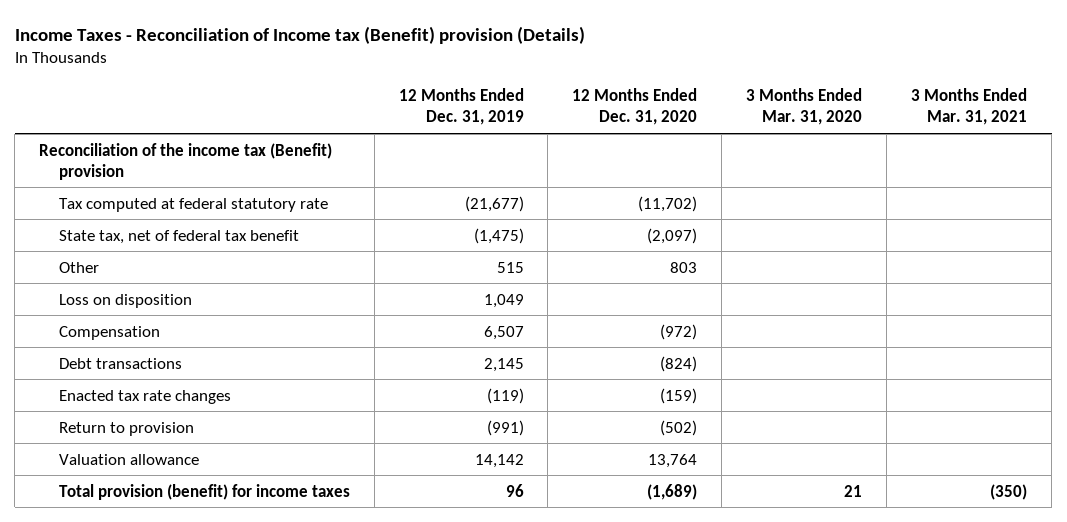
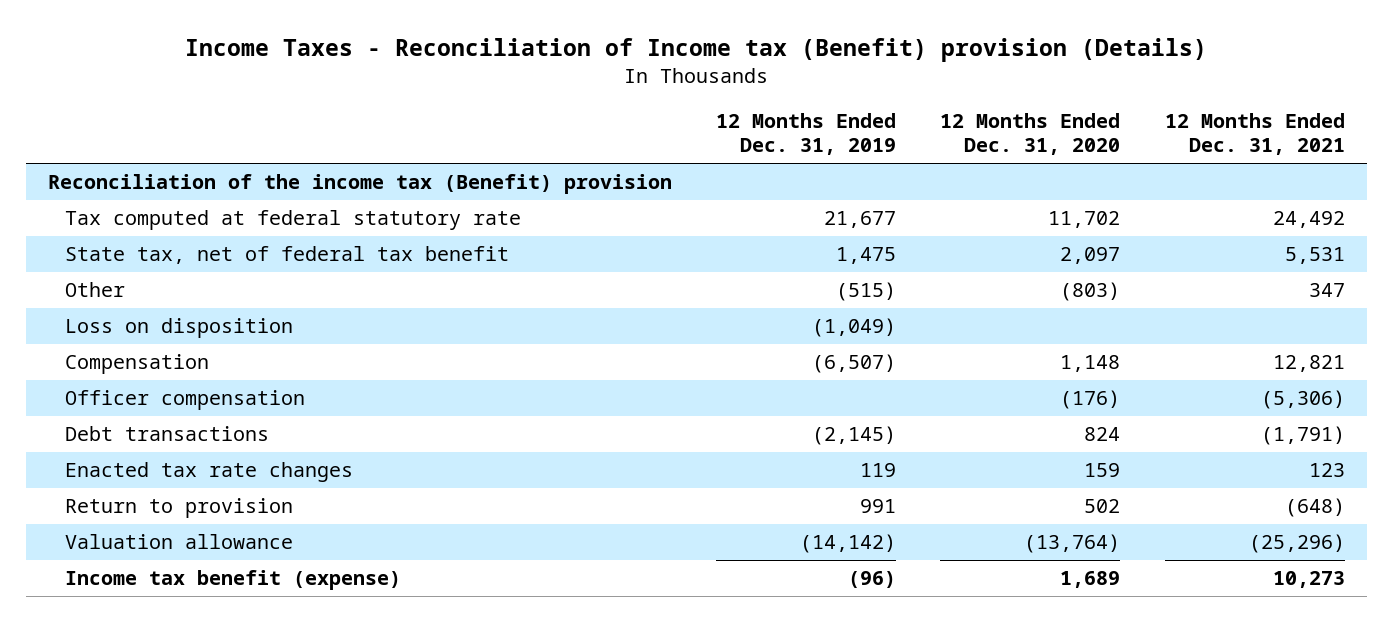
- | 12 Months Ended Dec. 31, 2019 | 12 Months Ended Dec. 31, 2020 | 3 Months Ended Mar. 31, 2020 | 3 Months Ended Mar. 31, 2021
+ | 12 Months Ended Dec. 31, 2019 | 12 Months Ended Dec. 31, 2020 | 12 Months Ended Dec. 31, 2021
- Tax computed at federal statutory rate | (21,677) | (11,702) | |
- State tax, net of federal tax benefit | (1,475) | (2,097) | |
- Other | 515 | 803 | |
- Loss on disposition | 1,049 | | |
- Compensation | 6,507 | (972) | |
- Debt transactions | 2,145 | (824) | |
- Enacted tax rate changes | (119) | (159) | |
- Return to provision | (991) | (502) | |
- Valuation allowance | 14,142 | 13,764 | |
- Total provision (benefit) for income taxes | 96 | (1,689) | 21 | (350)
+ Tax computed at federal statutory rate | 21,677 | 11,702 | 24,492
+ State tax, net of federal tax benefit | 1,475 | 2,097 | 5,531
+ Other | (515) | (803) | 347
+ Loss on disposition | (1,049) | |
+ Compensation | (6,507) | 1,148 | 12,821
+ Officer compensation | | (176) | (5,306)
+ Debt transactions | (2,145) | 824 | (1,791)
+ Enacted tax rate changes | 119 | 159 | 123
+ Return to provision | 991 | 502 | (648)
+ Valuation allowance | (14,142) | (13,764) | (25,296)
+ Income tax benefit (expense) | (96) | 1,689 | 10,273

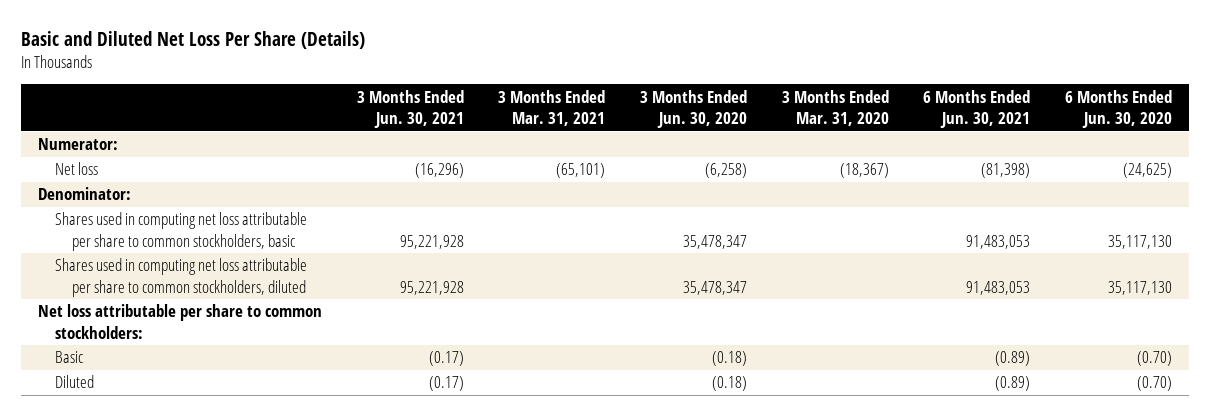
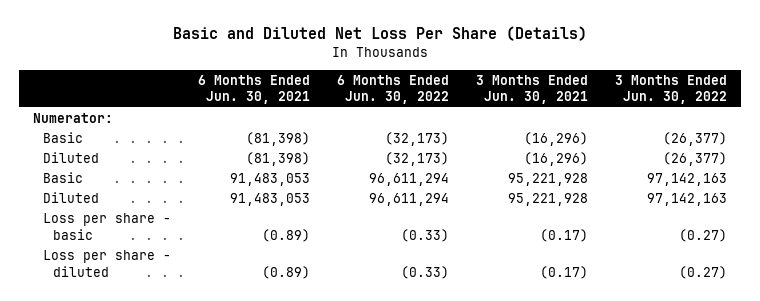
- | 3 Months Ended Jun. 30, 2021 | 3 Months Ended Mar. 31, 2021 | 3 Months Ended Jun. 30, 2020 | 3 Months Ended Mar. 31, 2020 | 6 Months Ended Jun. 30, 2021 | 6 Months Ended Jun. 30, 2020
+ | 6 Months Ended Jun. 30, 2021 | 6 Months Ended Jun. 30, 2022 | 3 Months Ended Jun. 30, 2021 | 3 Months Ended Jun. 30, 2022
- Net loss | (16,296) | (65,101) | (6,258) | (18,367) | (81,398) | (24,625)
- Denominator:
- Shares used in computing net loss attributable per share to common stockholders, basic | 95,221,928 | | 35,478,347 | | 91,483,053 | 35,117,130
- Shares used in computing net loss attributable per share to common stockholders, diluted | 95,221,928 | | 35,478,347 | | 91,483,053 | 35,117,130
- Net loss attributable per share to common stockholders:
- Basic | (0.17) | | (0.18) | | (0.89) | (0.70)
- Diluted | (0.17) | | (0.18) | | (0.89) | (0.70)
+ Basic | (81,398) | (32,173) | (16,296) | (26,377)
+ Diluted | (81,398) | (32,173) | (16,296) | (26,377)
+ Basic | 91,483,053 | 96,611,294 | 95,221,928 | 97,142,163
+ Diluted | 91,483,053 | 96,611,294 | 95,221,928 | 97,142,163
+ Loss per share - basic | (0.89) | (0.33) | (0.17) | (0.27)
+ Loss per share - diluted | (0.89) | (0.33) | (0.17) | (0.27)

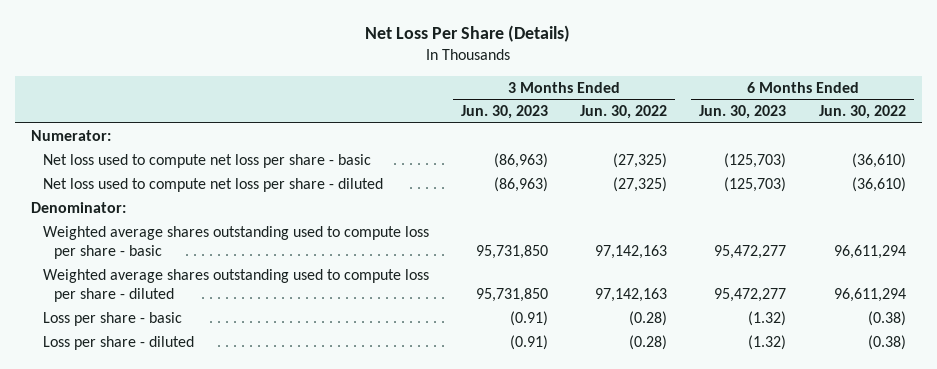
- Basic and Diluted Net Loss Per Share (Details)
+ Net Loss Per Share (Details)
- | 6 Months Ended Jun. 30, 2021 | 6 Months Ended Jun. 30, 2022 | 3 Months Ended Jun. 30, 2021 | 3 Months Ended Jun. 30, 2022
+ | 3 Months Ended Jun. 30, 2023 | 3 Months Ended Jun. 30, 2022 | 6 Months Ended Jun. 30, 2023 | 6 Months Ended Jun. 30, 2022
- Basic | (81,398) | (32,173) | (16,296) | (26,377)
- Diluted | (81,398) | (32,173) | (16,296) | (26,377)
- Basic | 91,483,053 | 96,611,294 | 95,221,928 | 97,142,163
- Diluted | 91,483,053 | 96,611,294 | 95,221,928 | 97,142,163
- Loss per share - basic | (0.89) | (0.33) | (0.17) | (0.27)
- Loss per share - diluted | (0.89) | (0.33) | (0.17) | (0.27)
+ Net loss used to compute net loss per share - basic | (86,963) | (27,325) | (125,703) | (36,610)
+ Net loss used to compute net loss per share - diluted | (86,963) | (27,325) | (125,703) | (36,610)
+ Denominator:
+ Weighted average shares outstanding used to compute loss per share - basic | 95,731,850 | 97,142,163 | 95,472,277 | 96,611,294
+ Weighted average shares outstanding used to compute loss per share - diluted | 95,731,850 | 97,142,163 | 95,472,277 | 96,611,294
+ Loss per share - basic | (0.91) | (0.28) | (1.32) | (0.38)
+ Loss per share - diluted | (0.91) | (0.28) | (1.32) | (0.38)

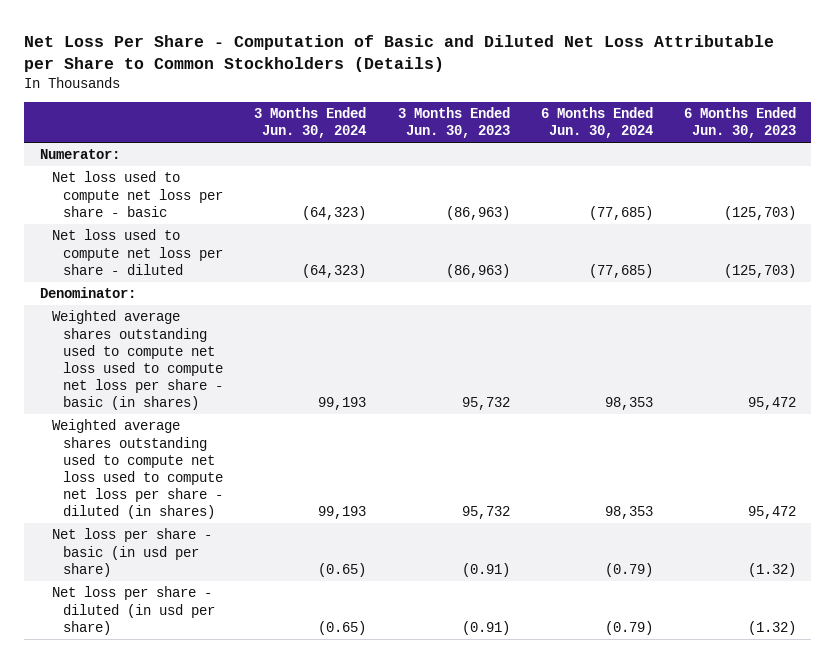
- Net Loss Per Share (Details)
+ Net Loss Per Share - Computation of Basic and Diluted Net Loss Attributable per Share to Common Stockholders (Details)
- | 3 Months Ended Jun. 30, 2023 | 3 Months Ended Jun. 30, 2022 | 6 Months Ended Jun. 30, 2023 | 6 Months Ended Jun. 30, 2022
+ | 3 Months Ended Jun. 30, 2024 | 3 Months Ended Jun. 30, 2023 | 6 Months Ended Jun. 30, 2024 | 6 Months Ended Jun. 30, 2023
- Weighted average shares outstanding used to compute loss per share - basic | 95,731,850 | 97,142,163 | 95,472,277 | 96,611,294
- Weighted average shares outstanding used to compute loss per share - diluted | 95,731,850 | 97,142,163 | 95,472,277 | 96,611,294
- Loss per share - basic | (0.91) | (0.28) | (1.32) | (0.38)
- Loss per share - diluted | (0.91) | (0.28) | (1.32) | (0.38)
+ Weighted average shares outstanding used to compute net loss used to compute net loss per share - basic (in shares) | 99,193 | 95,732 | 98,353 | 95,472
+ Weighted average shares outstanding used to compute net loss used to compute net loss per share - diluted (in shares) | 99,193 | 95,732 | 98,353 | 95,472
+ Net loss per share - basic (in usd per share) | (0.65) | (0.91) | (0.79) | (1.32)
+ Net loss per share - diluted (in usd per share) | (0.65) | (0.91) | (0.79) | (1.32)

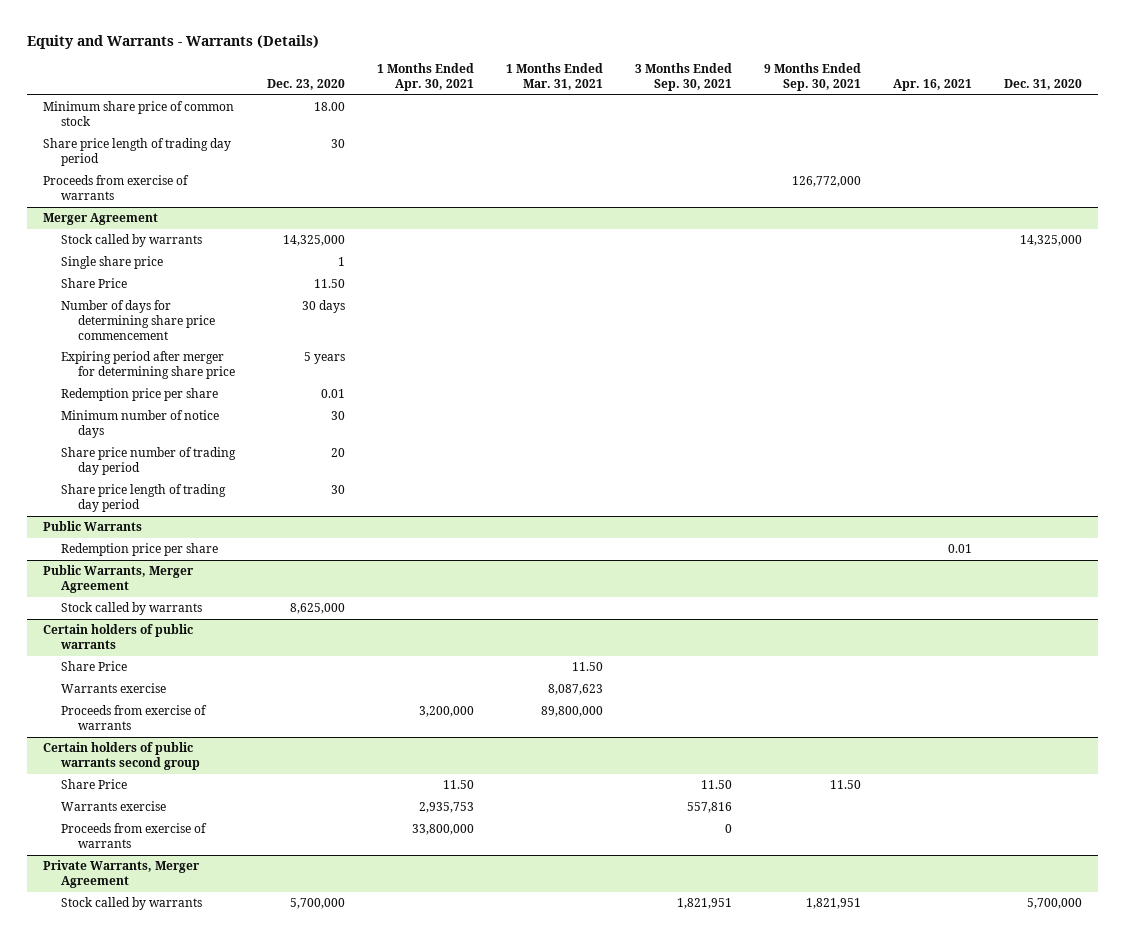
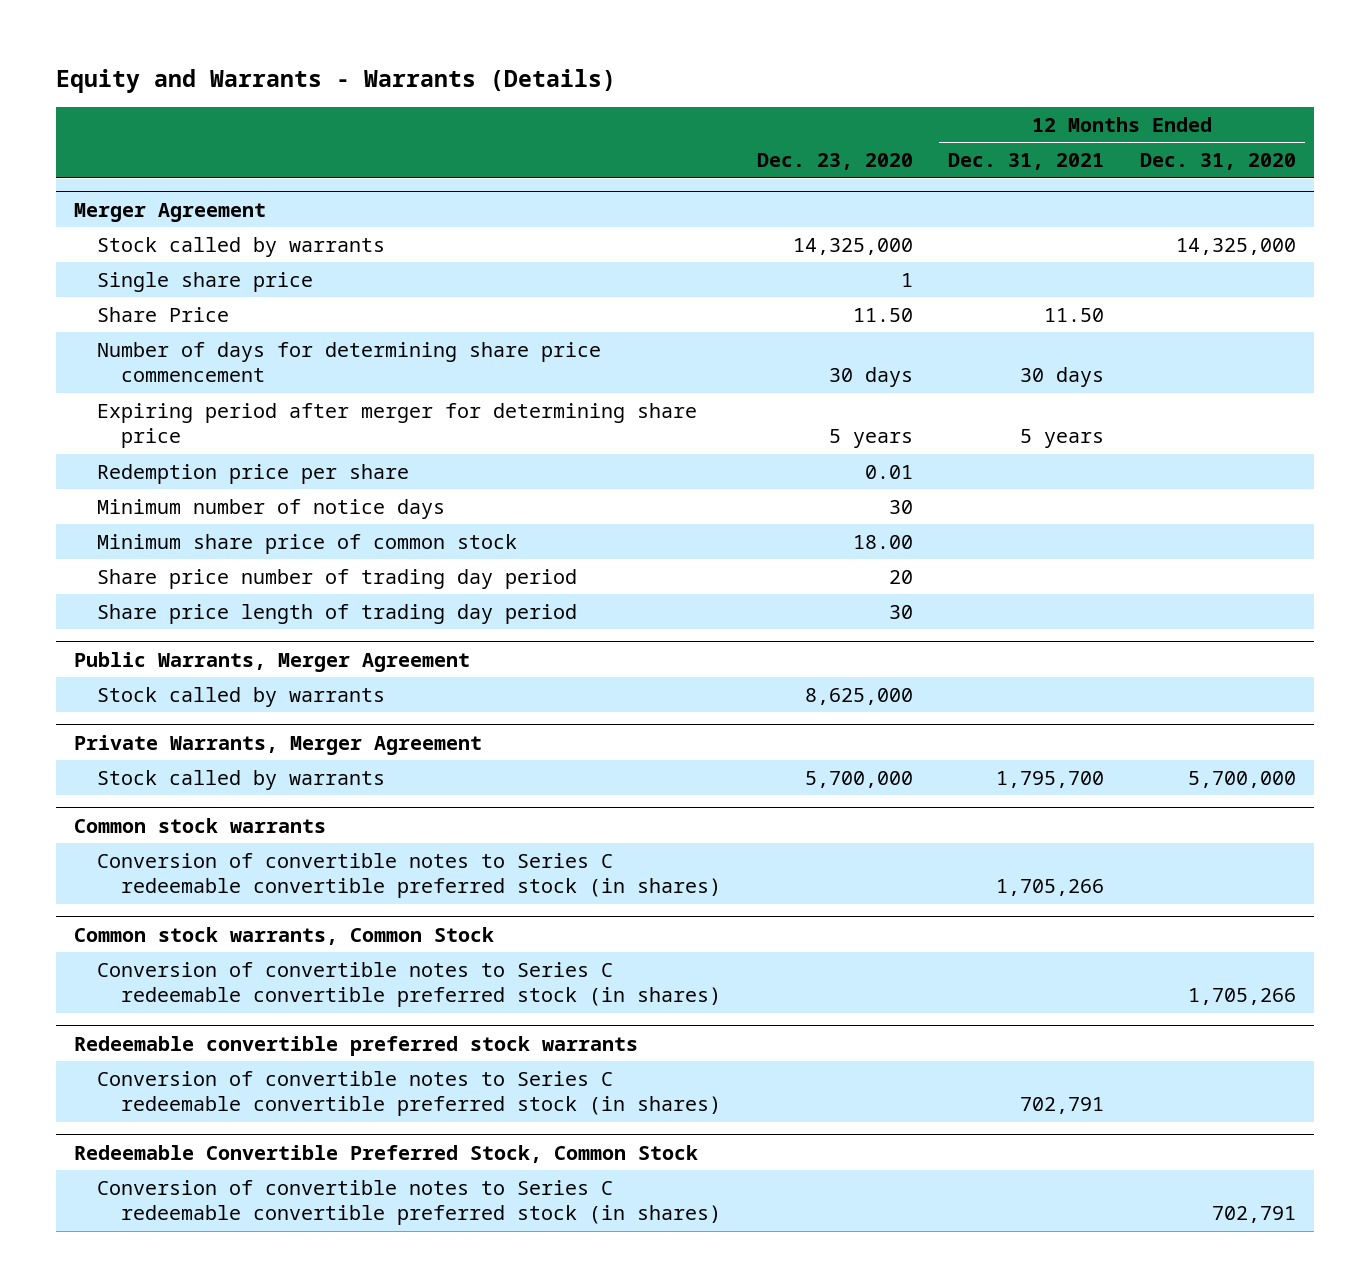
- | Dec. 23, 2020 | 1 Months Ended Apr. 30, 2021 | 1 Months Ended Mar. 31, 2021 | 3 Months Ended Sep. 30, 2021 | 9 Months Ended Sep. 30, 2021 | Apr. 16, 2021 | Dec. 31, 2020
+ | Dec. 23, 2020 | 12 Months Ended Dec. 31, 2021 | 12 Months Ended Dec. 31, 2020
- Minimum share price of common stock | 18.00 | | | | | |
- Share price length of trading day period | 30 | | | | | |
- Proceeds from exercise of warrants | | | | | 126,772,000 | |
@ Merger Agreement
+ Minimum share price of common stock | 18.00 | |
- Public Warrants
- Redemption price per share | | | | | | 0.01 |
- Certain holders of public warrants
- Share Price | | | 11.50 | | | |
- Warrants exercise | | | 8,087,623 | | | |
- Proceeds from exercise of warrants | | 3,200,000 | 89,800,000 | | | |
- Certain holders of public warrants second group
- Share Price | | 11.50 | | 11.50 | 11.50 | |
- Warrants exercise | | 2,935,753 | | 557,816 | | |
- Proceeds from exercise of warrants | | 33,800,000 | | 0 | | |
+ Common stock warrants
+ Conversion of convertible notes to Series C redeemable convertible preferred stock (in shares) | | 1,705,266 |
+ Common stock warrants, Common Stock
+ Conversion of convertible notes to Series C redeemable convertible preferred stock (in shares) | | | 1,705,266
+ Redeemable convertible preferred stock warrants
+ Conversion of convertible notes to Series C redeemable convertible preferred stock (in shares) | | 702,791 |
+ Redeemable Convertible Preferred Stock, Common Stock
+ Conversion of convertible notes to Series C redeemable convertible preferred stock (in shares) | | | 702,791

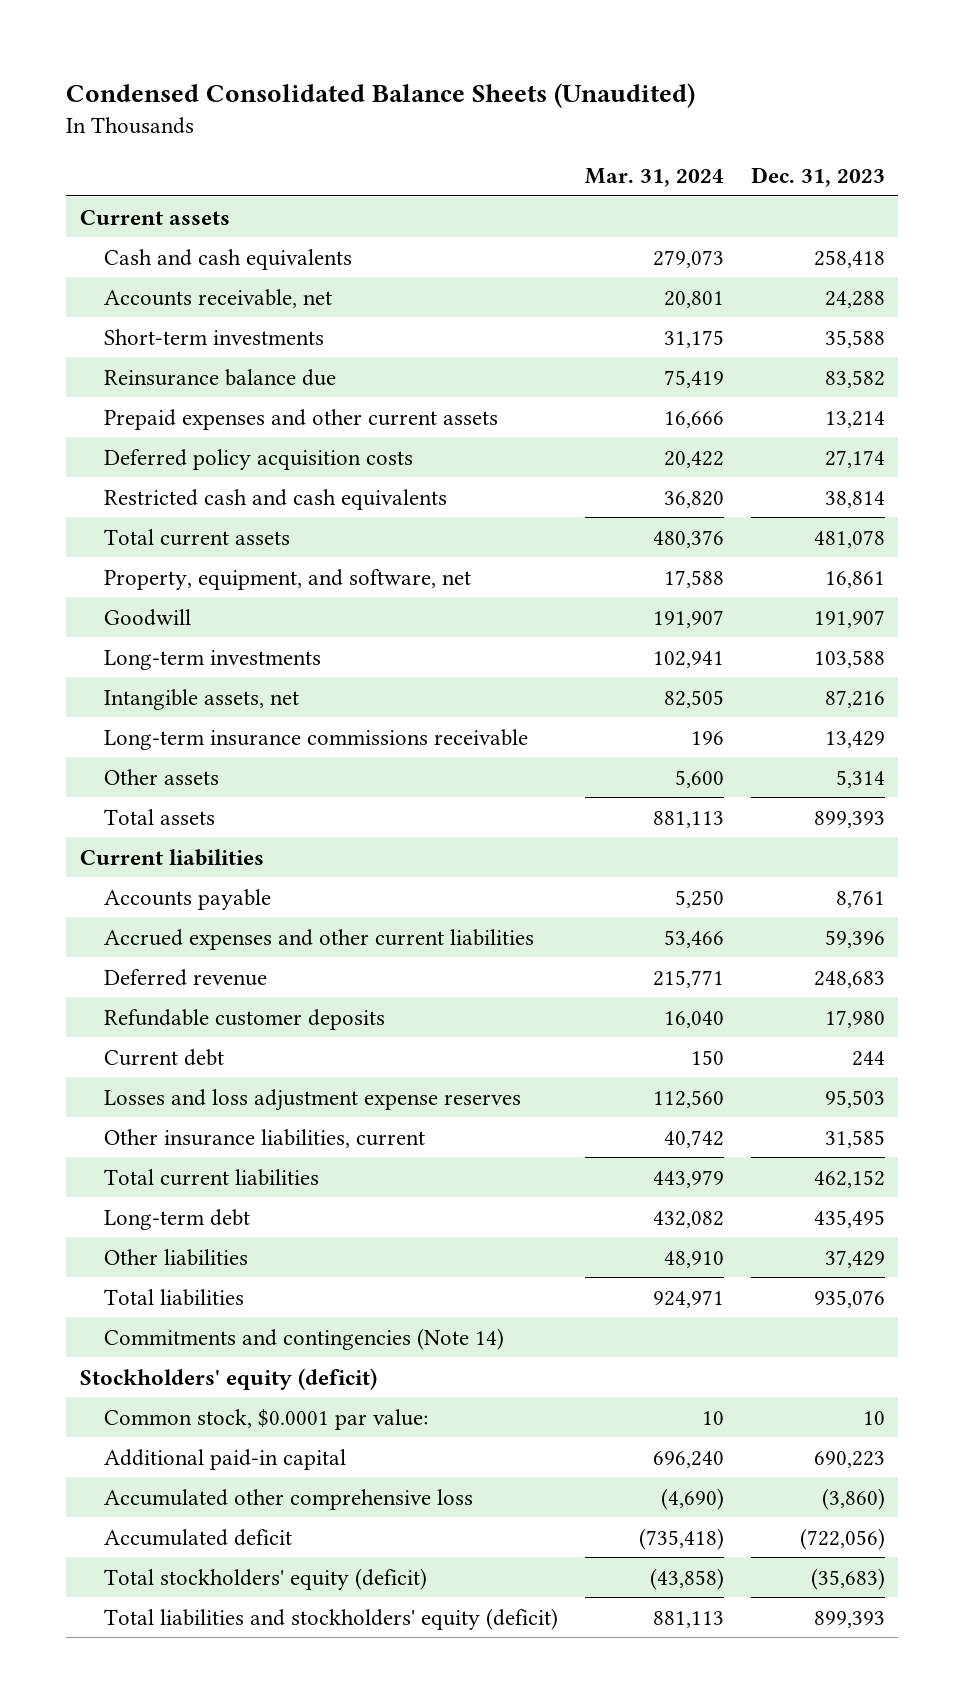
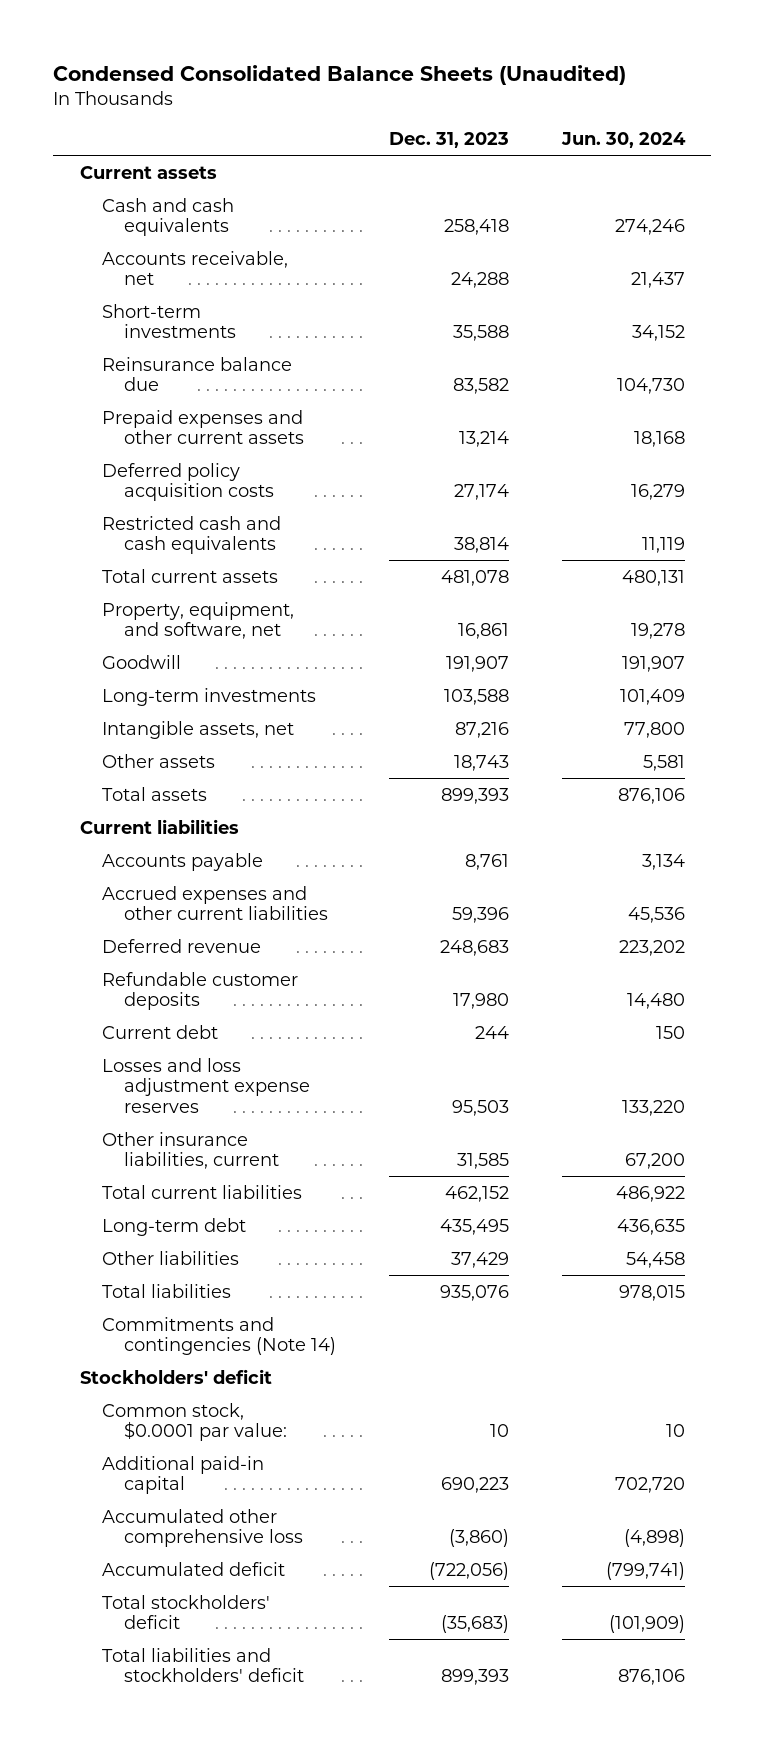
- | Mar. 31, 2024 | Dec. 31, 2023
+ | Dec. 31, 2023 | Jun. 30, 2024
- Long-term insurance commissions receivable | 196 | 13,429
- Other assets | 5,600 | 5,314
+ Other assets | 18,743 | 5,581
- Stockholders' equity (deficit)
+ Stockholders' deficit
- Total stockholders' equity (deficit) | (43,858) | (35,683)
- Total liabilities and stockholders' equity (deficit) | 881,113 | 899,393
+ Total stockholders' deficit | (35,683) | (101,909)
+ Total liabilities and stockholders' deficit | 899,393 | 876,106

